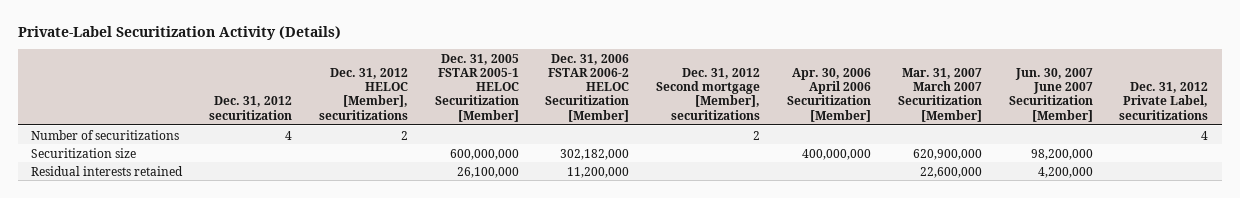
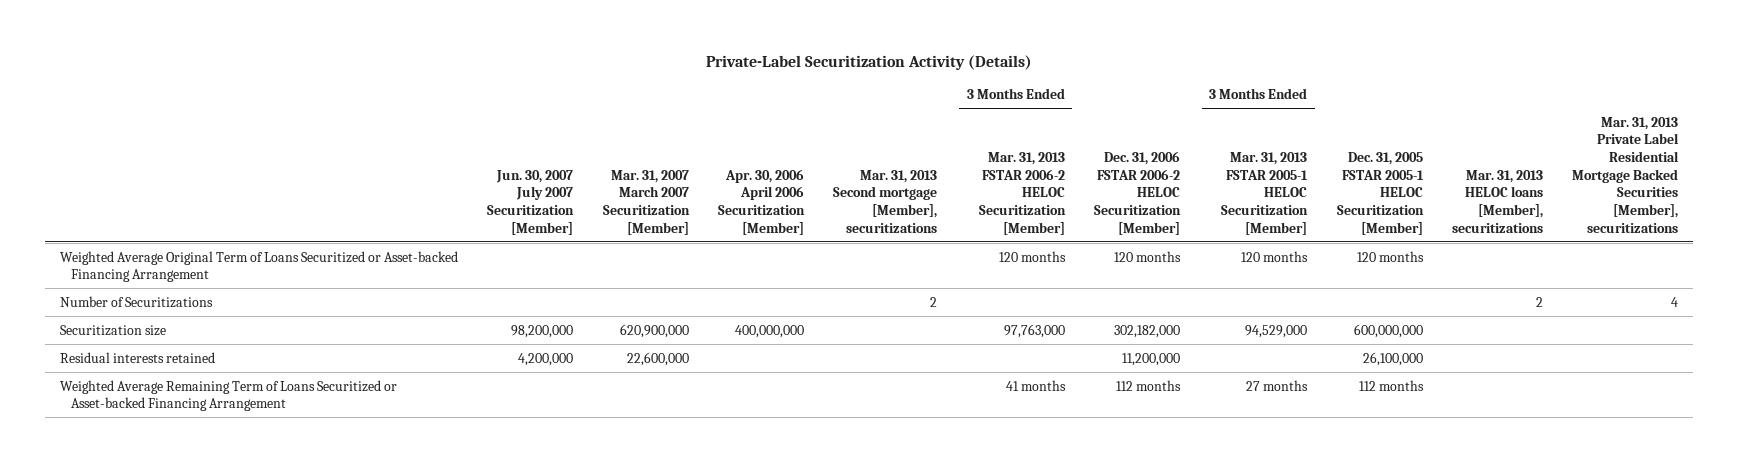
- | Dec. 31, 2012 securitization | Dec. 31, 2012 HELOC [Member], securitizations | Dec. 31, 2005 FSTAR 2005-1 HELOC Securitization [Member] | Dec. 31, 2006 FSTAR 2006-2 HELOC Securitization [Member] | Dec. 31, 2012 Second mortgage [Member], securitizations | Apr. 30, 2006 April 2006 Securitization [Member] | Mar. 31, 2007 March 2007 Securitization [Member] | Jun. 30, 2007 June 2007 Securitization [Member] | Dec. 31, 2012 Private Label, securitizations
+ | Jun. 30, 2007 July 2007 Securitization [Member] | Mar. 31, 2007 March 2007 Securitization [Member] | Apr. 30, 2006 April 2006 Securitization [Member] | Mar. 31, 2013 Second mortgage [Member], securitizations | 3 Months Ended Mar. 31, 2013 FSTAR 2006-2 HELOC Securitization [Member] | Dec. 31, 2006 FSTAR 2006-2 HELOC Securitization [Member] | 3 Months Ended Mar. 31, 2013 FSTAR 2005-1 HELOC Securitization [Member] | Dec. 31, 2005 FSTAR 2005-1 HELOC Securitization [Member] | Mar. 31, 2013 HELOC loans [Member], securitizations | Mar. 31, 2013 Private Label Residential Mortgage Backed Securities [Member], securitizations
- Number of securitizations | 4 | 2 | | | 2 | | | | 4
+ Weighted Average Original Term of Loans Securitized or Asset-backed Financing Arrangement | | | | | 120 months | 120 months | 120 months | 120 months | |
+ Number of Securitizations | | | | 2 | | | | | 2 | 4
+ Weighted Average Remaining Term of Loans Securitized or Asset-backed Financing Arrangement | | | | | 41 months | 112 months | 27 months | 112 months | |

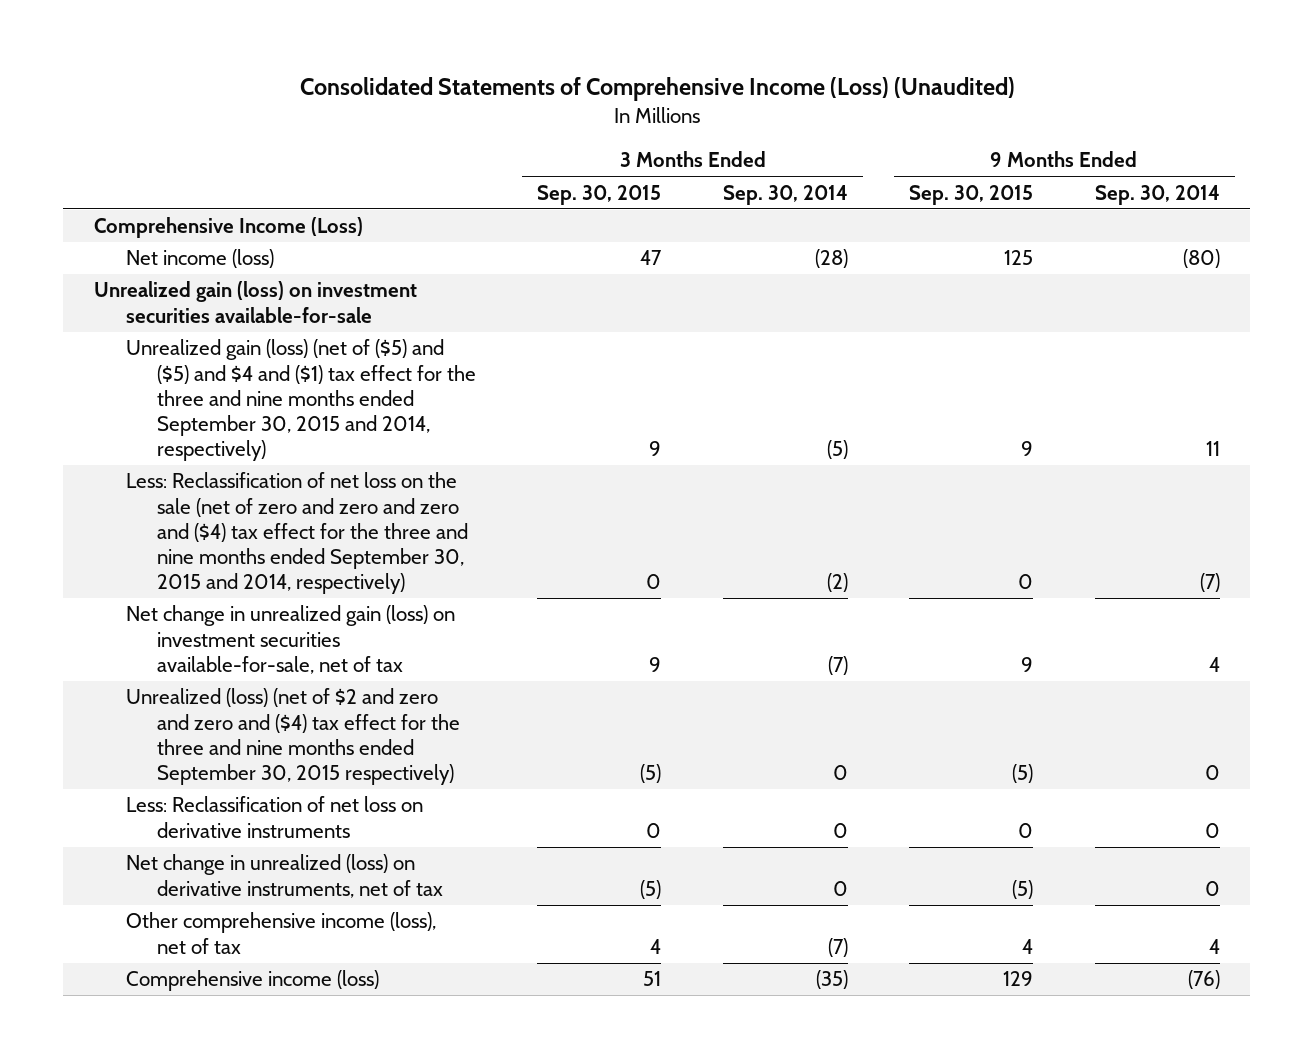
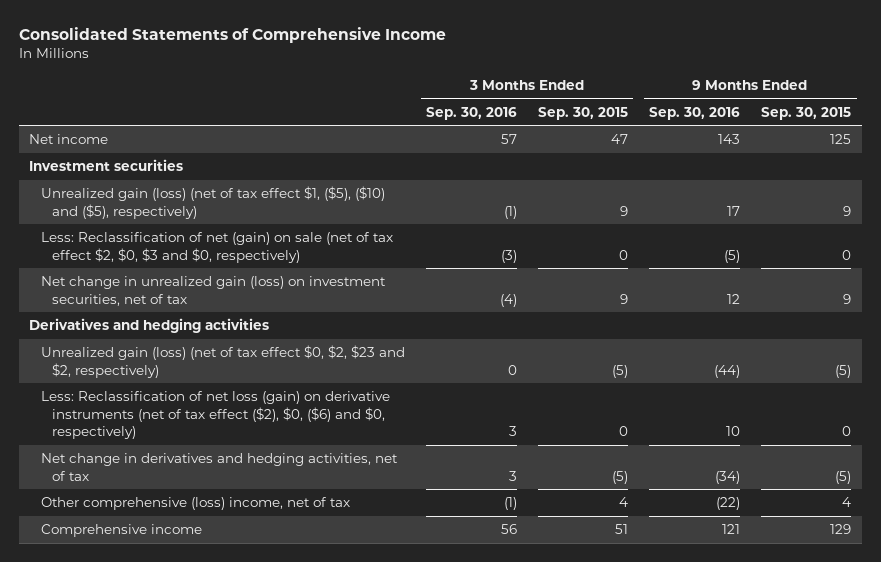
- Consolidated Statements of Comprehensive Income (Loss) (Unaudited)
+ Consolidated Statements of Comprehensive Income
- | 3 Months Ended Sep. 30, 2015 | 3 Months Ended Sep. 30, 2014 | 9 Months Ended Sep. 30, 2015 | 9 Months Ended Sep. 30, 2014
+ | 3 Months Ended Sep. 30, 2016 | 3 Months Ended Sep. 30, 2015 | 9 Months Ended Sep. 30, 2016 | 9 Months Ended Sep. 30, 2015
- Comprehensive Income (Loss)
- Net income (loss) | 47 | (28) | 125 | (80)
- Unrealized gain (loss) on investment securities available-for-sale
- Unrealized gain (loss) (net of ($5) and ($5) and $4 and ($1) tax effect for the three and nine months ended September 30, 2015 and 2014, respectively) | 9 | (5) | 9 | 11
- Less: Reclassification of net loss on the sale (net of zero and zero and zero and ($4) tax effect for the three and nine months ended September 30, 2015 and 2014, respectively) | 0 | (2) | 0 | (7)
- Net change in unrealized gain (loss) on investment securities available-for-sale, net of tax | 9 | (7) | 9 | 4
- Unrealized (loss) (net of $2 and zero and zero and ($4) tax effect for the three and nine months ended September 30, 2015 respectively) | (5) | 0 | (5) | 0
- Less: Reclassification of net loss on derivative instruments | 0 | 0 | 0 | 0
- Net change in unrealized (loss) on derivative instruments, net of tax | (5) | 0 | (5) | 0
- Other comprehensive income (loss), net of tax | 4 | (7) | 4 | 4
- Comprehensive income (loss) | 51 | (35) | 129 | (76)
+ Net income | 57 | 47 | 143 | 125
+ Investment securities
+ Unrealized gain (loss) (net of tax effect $1, ($5), ($10) and ($5), respectively) | (1) | 9 | 17 | 9
+ Less: Reclassification of net (gain) on sale (net of tax effect $2, $0, $3 and $0, respectively) | (3) | 0 | (5) | 0
+ Net change in unrealized gain (loss) on investment securities, net of tax | (4) | 9 | 12 | 9
+ Derivatives and hedging activities
+ Unrealized gain (loss) (net of tax effect $0, $2, $23 and $2, respectively) | 0 | (5) | (44) | (5)
+ Less: Reclassification of net loss (gain) on derivative instruments (net of tax effect ($2), $0, ($6) and $0, respectively) | 3 | 0 | 10 | 0
+ Net change in derivatives and hedging activities, net of tax | 3 | (5) | (34) | (5)
+ Other comprehensive (loss) income, net of tax | (1) | 4 | (22) | 4
+ Comprehensive income | 56 | 51 | 121 | 129

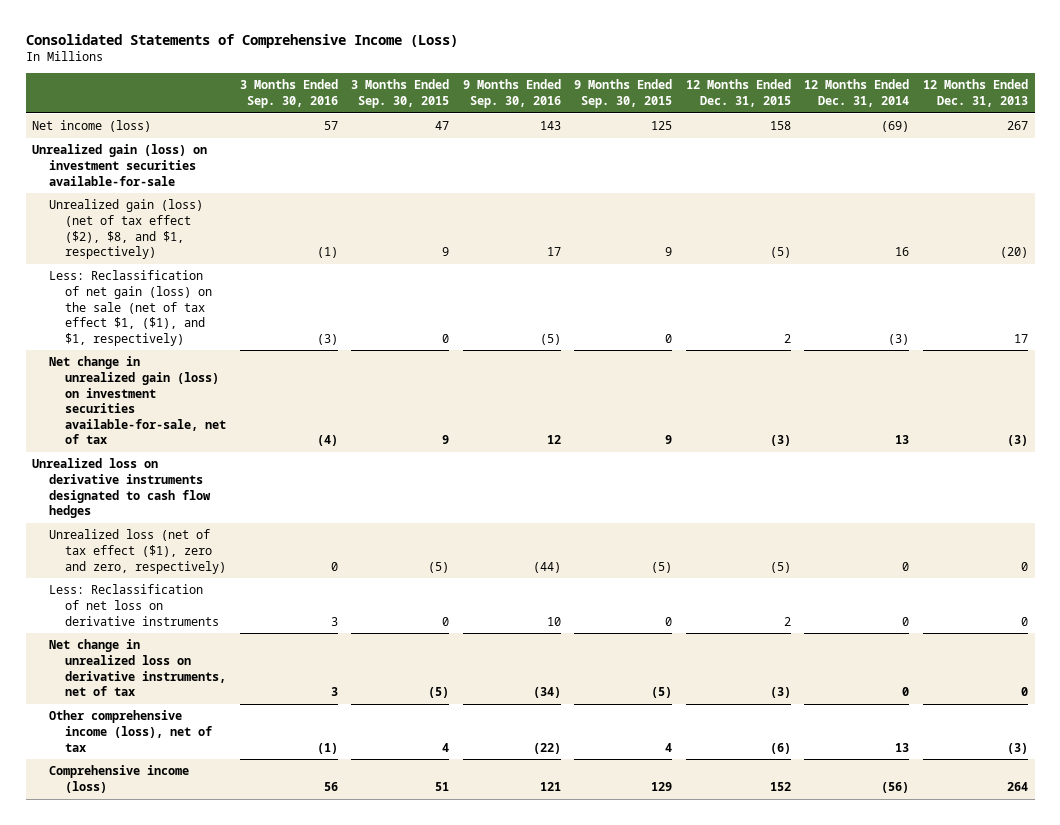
- Consolidated Statements of Comprehensive Income
+ Consolidated Statements of Comprehensive Income (Loss)
- | 3 Months Ended Sep. 30, 2016 | 3 Months Ended Sep. 30, 2015 | 9 Months Ended Sep. 30, 2016 | 9 Months Ended Sep. 30, 2015
+ | 3 Months Ended Sep. 30, 2016 | 3 Months Ended Sep. 30, 2015 | 9 Months Ended Sep. 30, 2016 | 9 Months Ended Sep. 30, 2015 | 12 Months Ended Dec. 31, 2015 | 12 Months Ended Dec. 31, 2014 | 12 Months Ended Dec. 31, 2013
- Net income | 57 | 47 | 143 | 125
- Investment securities
- Unrealized gain (loss) (net of tax effect $1, ($5), ($10) and ($5), respectively) | (1) | 9 | 17 | 9
- Less: Reclassification of net (gain) on sale (net of tax effect $2, $0, $3 and $0, respectively) | (3) | 0 | (5) | 0
- Net change in unrealized gain (loss) on investment securities, net of tax | (4) | 9 | 12 | 9
- Derivatives and hedging activities
- Unrealized gain (loss) (net of tax effect $0, $2, $23 and $2, respectively) | 0 | (5) | (44) | (5)
- Less: Reclassification of net loss (gain) on derivative instruments (net of tax effect ($2), $0, ($6) and $0, respectively) | 3 | 0 | 10 | 0
- Net change in derivatives and hedging activities, net of tax | 3 | (5) | (34) | (5)
- Other comprehensive (loss) income, net of tax | (1) | 4 | (22) | 4
- Comprehensive income | 56 | 51 | 121 | 129
+ Net income (loss) | 57 | 47 | 143 | 125 | 158 | (69) | 267
+ Unrealized gain (loss) on investment securities available-for-sale
+ Unrealized gain (loss) (net of tax effect ($2), $8, and $1, respectively) | (1) | 9 | 17 | 9 | (5) | 16 | (20)
+ Less: Reclassification of net gain (loss) on the sale (net of tax effect $1, ($1), and $1, respectively) | (3) | 0 | (5) | 0 | 2 | (3) | 17
+ Net change in unrealized gain (loss) on investment securities available-for-sale, net of tax | (4) | 9 | 12 | 9 | (3) | 13 | (3)
+ Unrealized loss on derivative instruments designated to cash flow hedges
+ Unrealized loss (net of tax effect ($1), zero and zero, respectively) | 0 | (5) | (44) | (5) | (5) | 0 | 0
+ Less: Reclassification of net loss on derivative instruments | 3 | 0 | 10 | 0 | 2 | 0 | 0
+ Net change in unrealized loss on derivative instruments, net of tax | 3 | (5) | (34) | (5) | (3) | 0 | 0
+ Other comprehensive income (loss), net of tax | (1) | 4 | (22) | 4 | (6) | 13 | (3)
+ Comprehensive income (loss) | 56 | 51 | 121 | 129 | 152 | (56) | 264

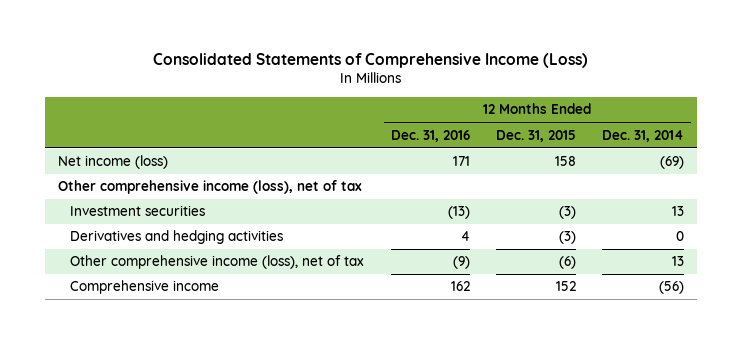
- | 3 Months Ended Sep. 30, 2016 | 3 Months Ended Sep. 30, 2015 | 9 Months Ended Sep. 30, 2016 | 9 Months Ended Sep. 30, 2015 | 12 Months Ended Dec. 31, 2015 | 12 Months Ended Dec. 31, 2014 | 12 Months Ended Dec. 31, 2013
+ | 12 Months Ended Dec. 31, 2016 | 12 Months Ended Dec. 31, 2015 | 12 Months Ended Dec. 31, 2014
- Unrealized gain (loss) on investment securities available-for-sale
- Unrealized gain (loss) (net of tax effect ($2), $8, and $1, respectively) | (1) | 9 | 17 | 9 | (5) | 16 | (20)
- Less: Reclassification of net gain (loss) on the sale (net of tax effect $1, ($1), and $1, respectively) | (3) | 0 | (5) | 0 | 2 | (3) | 17
- Net change in unrealized gain (loss) on investment securities available-for-sale, net of tax | (4) | 9 | 12 | 9 | (3) | 13 | (3)
- Unrealized loss on derivative instruments designated to cash flow hedges
- Unrealized loss (net of tax effect ($1), zero and zero, respectively) | 0 | (5) | (44) | (5) | (5) | 0 | 0
- Less: Reclassification of net loss on derivative instruments | 3 | 0 | 10 | 0 | 2 | 0 | 0
- Net change in unrealized loss on derivative instruments, net of tax | 3 | (5) | (34) | (5) | (3) | 0 | 0
+ Other comprehensive income (loss), net of tax
+ Investment securities | (13) | (3) | 13
+ Derivatives and hedging activities | 4 | (3) | 0
- Comprehensive income (loss) | 56 | 51 | 121 | 129 | 152 | (56) | 264
+ Comprehensive income | 162 | 152 | (56)

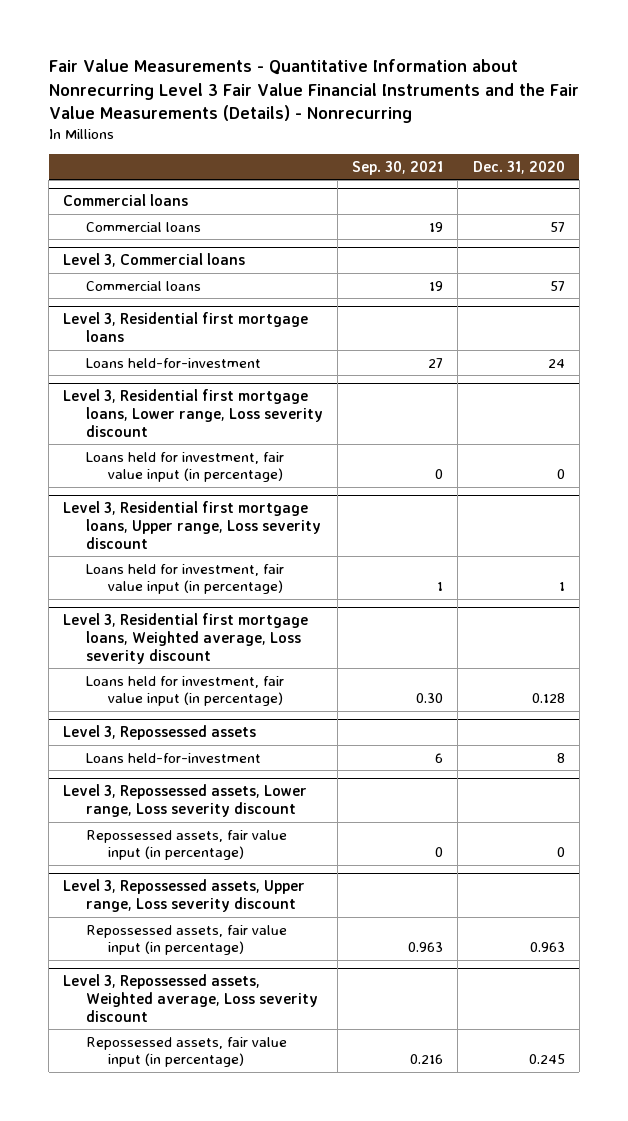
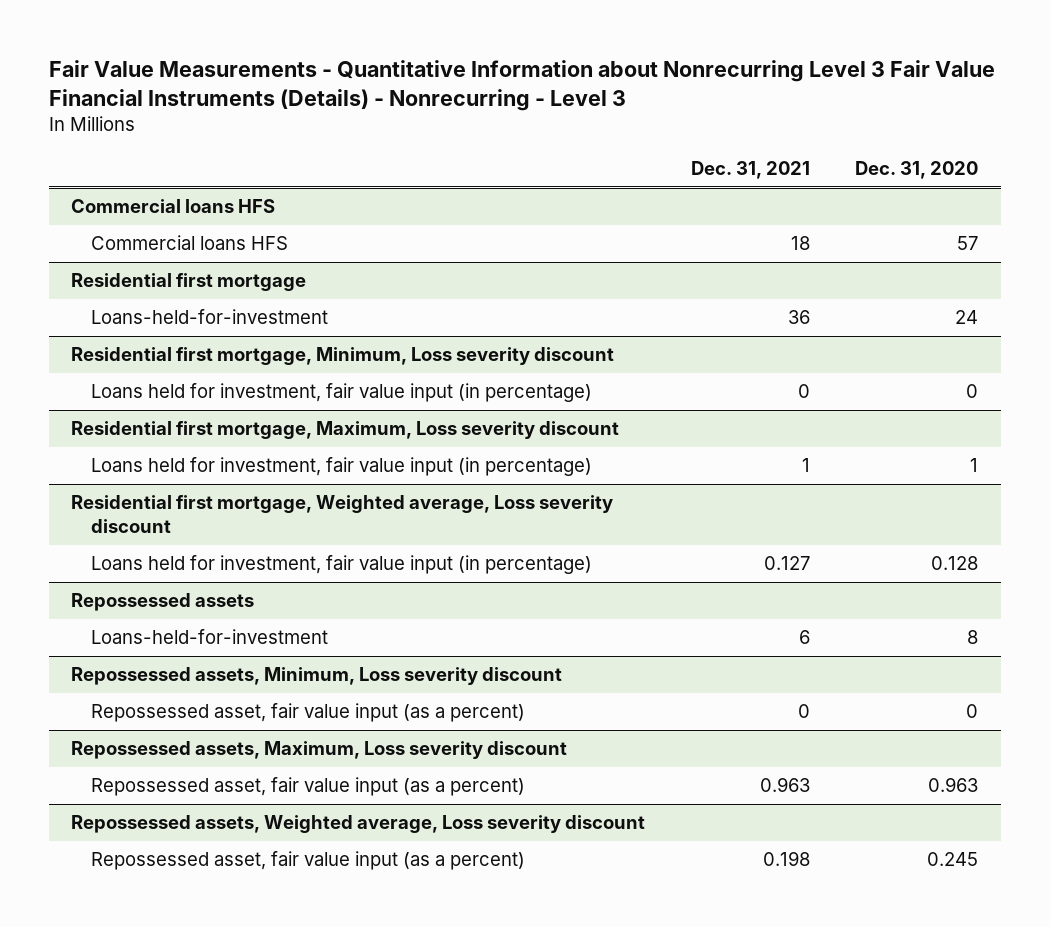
- Fair Value Measurements - Quantitative Information about Nonrecurring Level 3 Fair Value Financial Instruments and the Fair Value Measurements (Details) - Nonrecurring
+ Fair Value Measurements - Quantitative Information about Nonrecurring Level 3 Fair Value Financial Instruments (Details) - Nonrecurring - Level 3
- | Sep. 30, 2021 | Dec. 31, 2020
+ | Dec. 31, 2021 | Dec. 31, 2020
- Commercial loans
- Commercial loans | 19 | 57
- Level 3, Commercial loans
- Commercial loans | 19 | 57
- Level 3, Residential first mortgage loans
- Loans held-for-investment | 27 | 24
- Level 3, Residential first mortgage loans, Lower range, Loss severity discount
+ Commercial loans HFS
+ Commercial loans HFS | 18 | 57
+ Residential first mortgage
+ Loans-held-for-investment | 36 | 24
+ Residential first mortgage, Minimum, Loss severity discount
- Level 3, Residential first mortgage loans, Upper range, Loss severity discount
+ Residential first mortgage, Maximum, Loss severity discount
- Level 3, Residential first mortgage loans, Weighted average, Loss severity discount
+ Residential first mortgage, Weighted average, Loss severity discount
- Level 3, Repossessed assets
- Loans held-for-investment | 6 | 8
- Level 3, Repossessed assets, Lower range, Loss severity discount
- Repossessed assets, fair value input (in percentage) | 0 | 0
- Level 3, Repossessed assets, Upper range, Loss severity discount
- Repossessed assets, fair value input (in percentage) | 0.963 | 0.963
- Level 3, Repossessed assets, Weighted average, Loss severity discount
- Repossessed assets, fair value input (in percentage) | 0.216 | 0.245
+ Repossessed assets
+ Loans-held-for-investment | 6 | 8
+ Repossessed assets, Minimum, Loss severity discount
+ Repossessed asset, fair value input (as a percent) | 0 | 0
+ Repossessed assets, Maximum, Loss severity discount
+ Repossessed asset, fair value input (as a percent) | 0.963 | 0.963
+ Repossessed assets, Weighted average, Loss severity discount
+ Repossessed asset, fair value input (as a percent) | 0.198 | 0.245

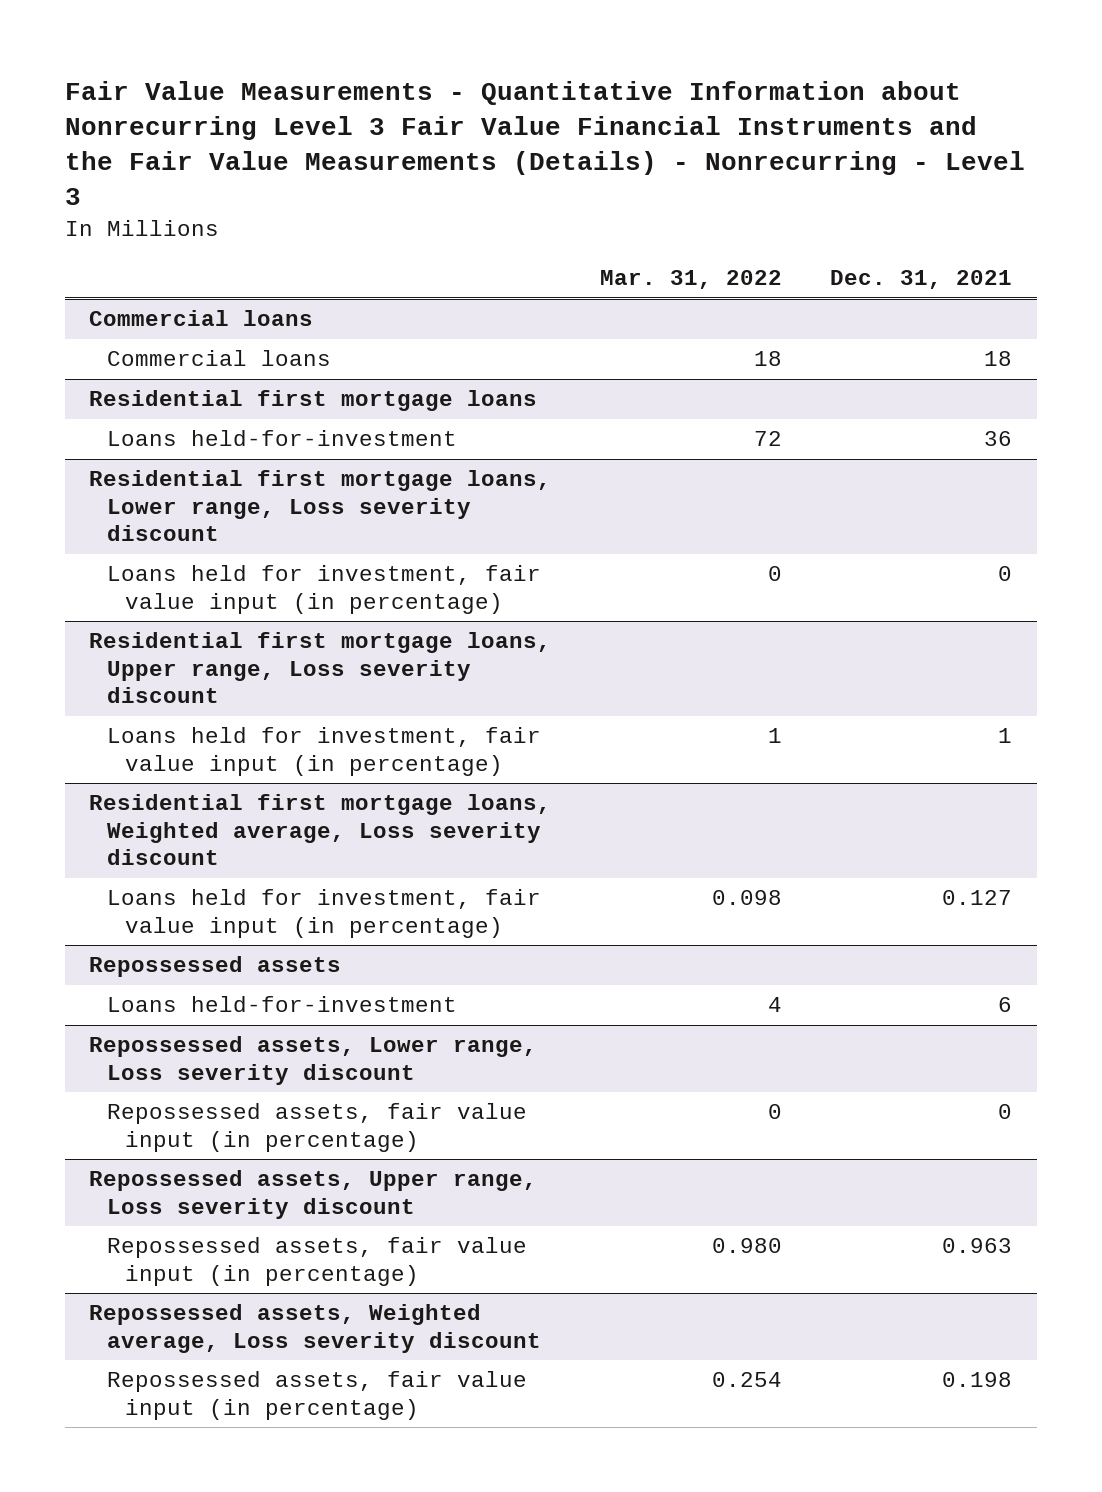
- Fair Value Measurements - Quantitative Information about Nonrecurring Level 3 Fair Value Financial Instruments (Details) - Nonrecurring - Level 3
+ Fair Value Measurements - Quantitative Information about Nonrecurring Level 3 Fair Value Financial Instruments and the Fair Value Measurements (Details) - Nonrecurring - Level 3
- | Dec. 31, 2021 | Dec. 31, 2020
+ | Mar. 31, 2022 | Dec. 31, 2021
- Commercial loans HFS
- Commercial loans HFS | 18 | 57
- Residential first mortgage
- Loans-held-for-investment | 36 | 24
- Residential first mortgage, Minimum, Loss severity discount
+ Commercial loans
+ Commercial loans | 18 | 18
+ Residential first mortgage loans
+ Loans held-for-investment | 72 | 36
+ Residential first mortgage loans, Lower range, Loss severity discount
- Residential first mortgage, Maximum, Loss severity discount
+ Residential first mortgage loans, Upper range, Loss severity discount
- Residential first mortgage, Weighted average, Loss severity discount
+ Residential first mortgage loans, Weighted average, Loss severity discount
@ Repossessed assets
- Loans-held-for-investment | 6 | 8
- Repossessed assets, Minimum, Loss severity discount
- Repossessed asset, fair value input (as a percent) | 0 | 0
- Repossessed assets, Maximum, Loss severity discount
- Repossessed asset, fair value input (as a percent) | 0.963 | 0.963
@ Repossessed assets
+ Loans held-for-investment | 4 | 6
+ Repossessed assets, Lower range, Loss severity discount
+ Repossessed assets, fair value input (in percentage) | 0 | 0
+ Repossessed assets, Upper range, Loss severity discount
+ Repossessed assets, fair value input (in percentage) | 0.980 | 0.963
@ Repossessed assets, Weighted average, Loss severity discount
- Repossessed asset, fair value input (as a percent) | 0.198 | 0.245
+ Repossessed assets, fair value input (in percentage) | 0.254 | 0.198

